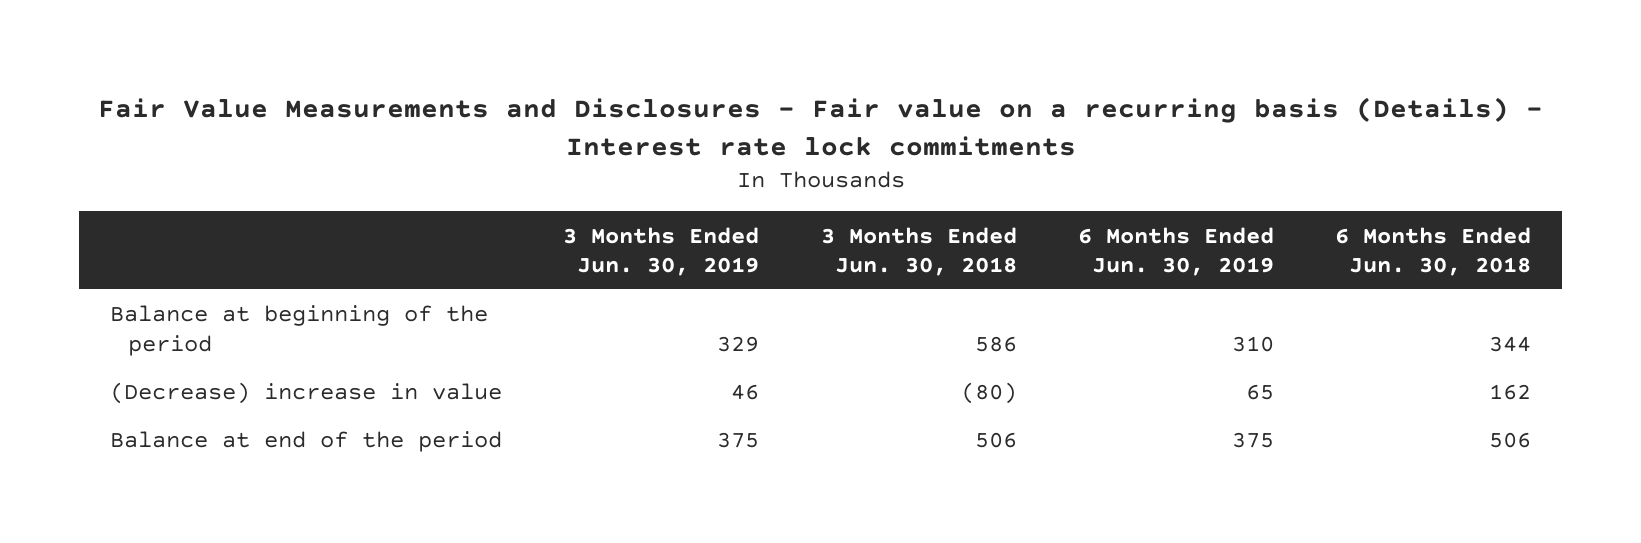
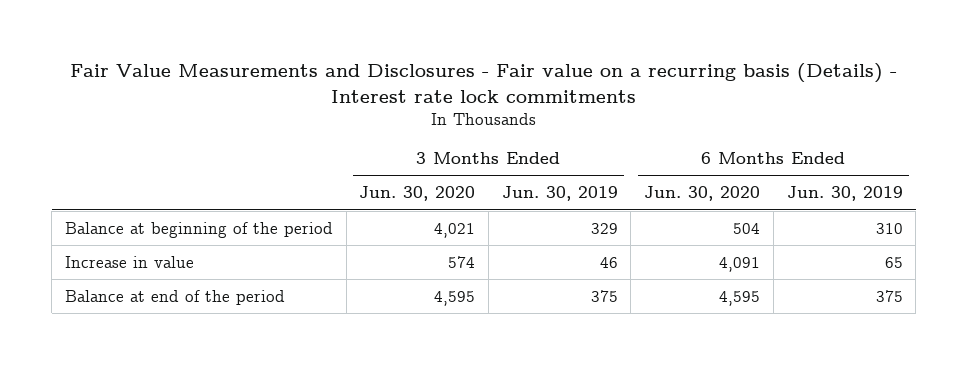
- | 3 Months Ended Jun. 30, 2019 | 3 Months Ended Jun. 30, 2018 | 6 Months Ended Jun. 30, 2019 | 6 Months Ended Jun. 30, 2018
+ | 3 Months Ended Jun. 30, 2020 | 3 Months Ended Jun. 30, 2019 | 6 Months Ended Jun. 30, 2020 | 6 Months Ended Jun. 30, 2019
- (Decrease) increase in value | 46 | (80) | 65 | 162
+ Increase in value | 574 | 46 | 4,091 | 65

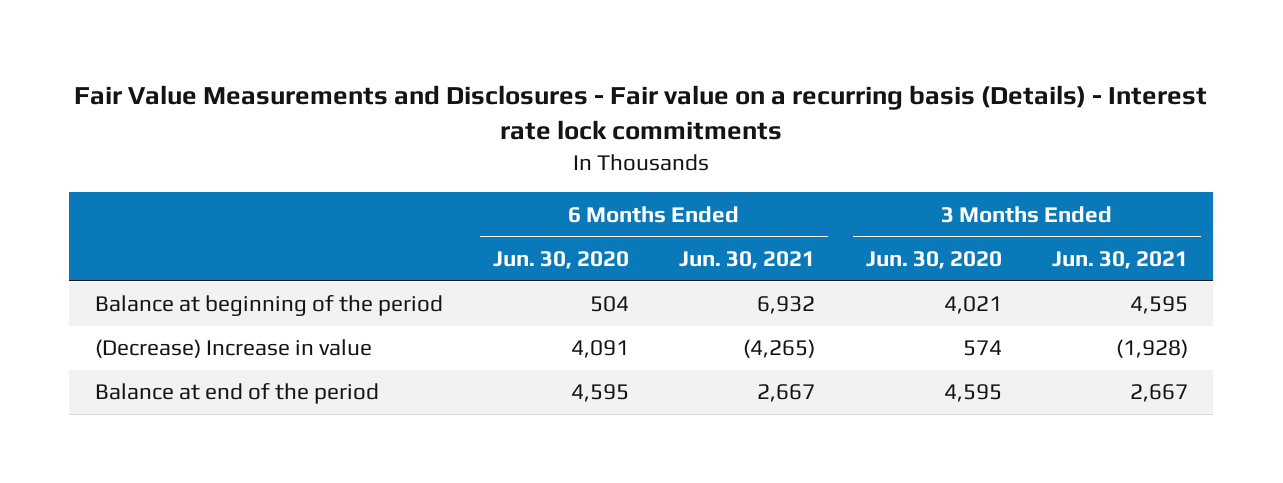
- | 3 Months Ended Jun. 30, 2020 | 3 Months Ended Jun. 30, 2019 | 6 Months Ended Jun. 30, 2020 | 6 Months Ended Jun. 30, 2019
+ | 6 Months Ended Jun. 30, 2020 | 6 Months Ended Jun. 30, 2021 | 3 Months Ended Jun. 30, 2020 | 3 Months Ended Jun. 30, 2021
- Increase in value | 574 | 46 | 4,091 | 65
+ (Decrease) Increase in value | 4,091 | (4,265) | 574 | (1,928)

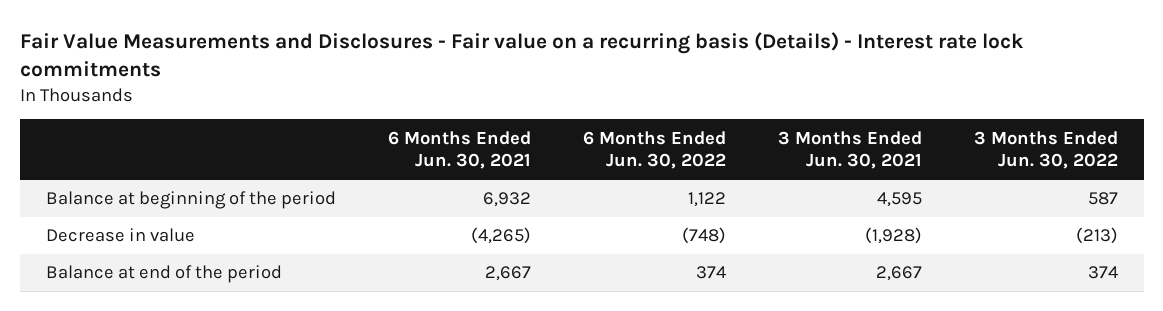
- | 6 Months Ended Jun. 30, 2020 | 6 Months Ended Jun. 30, 2021 | 3 Months Ended Jun. 30, 2020 | 3 Months Ended Jun. 30, 2021
+ | 6 Months Ended Jun. 30, 2021 | 6 Months Ended Jun. 30, 2022 | 3 Months Ended Jun. 30, 2021 | 3 Months Ended Jun. 30, 2022
- (Decrease) Increase in value | 4,091 | (4,265) | 574 | (1,928)
+ Decrease in value | (4,265) | (748) | (1,928) | (213)

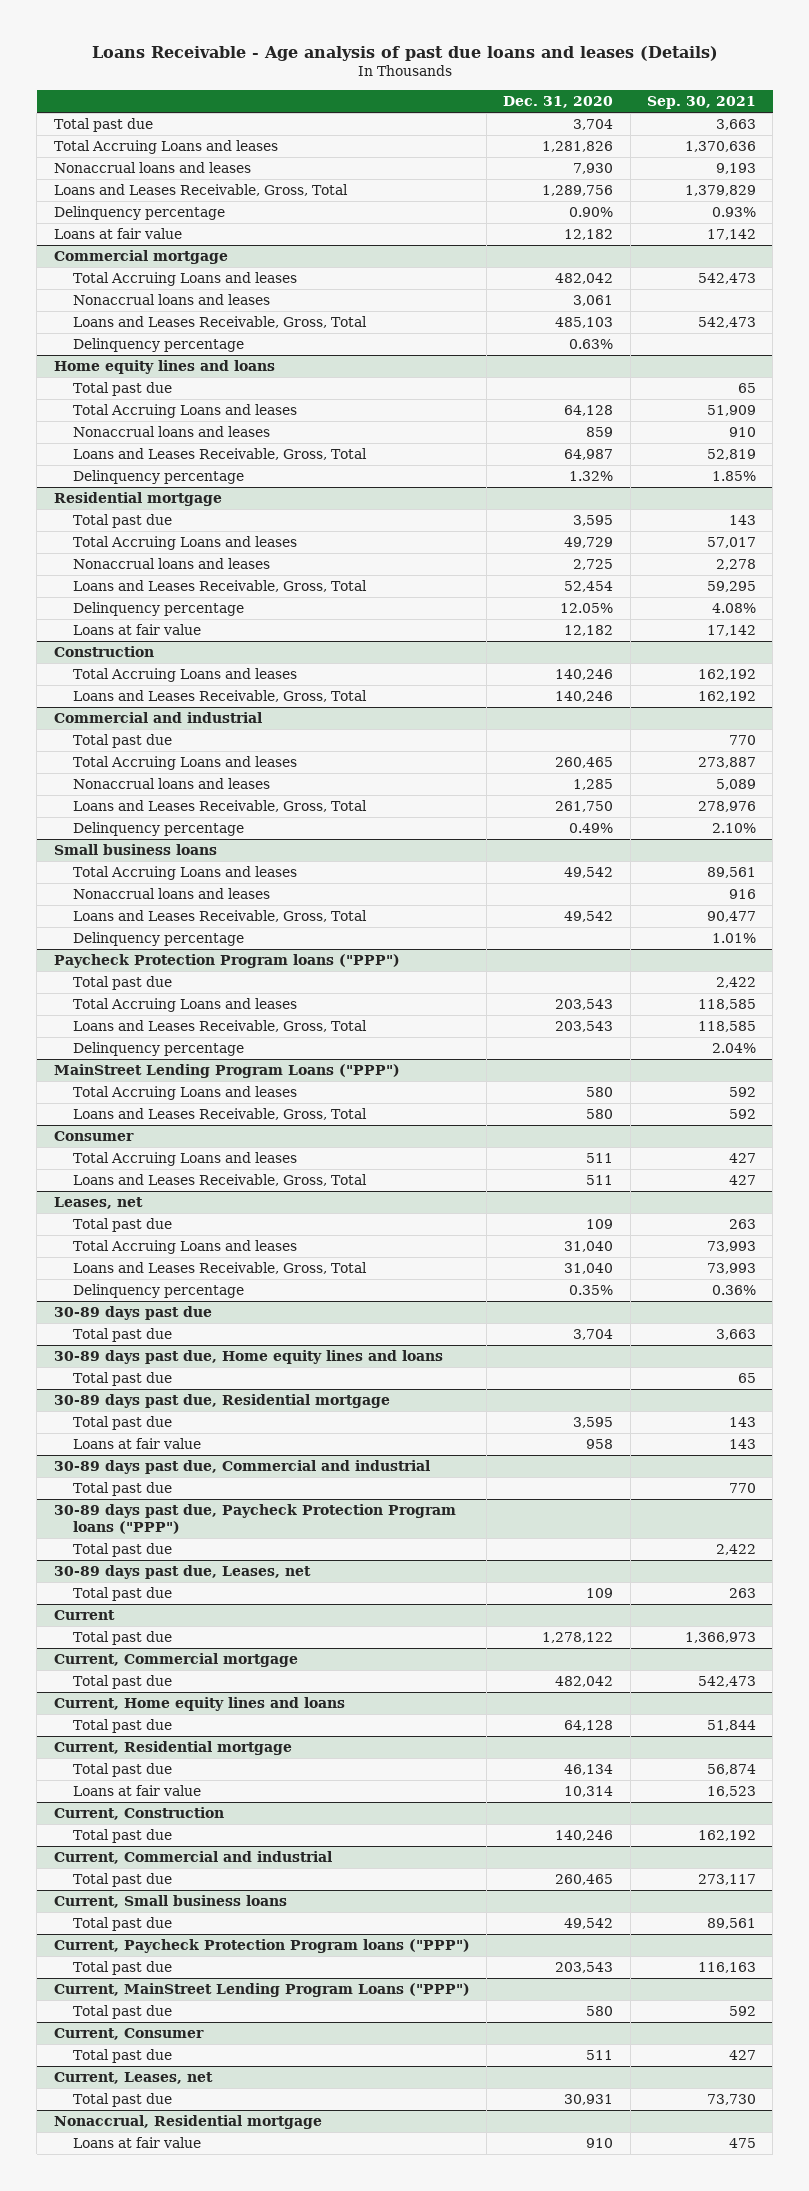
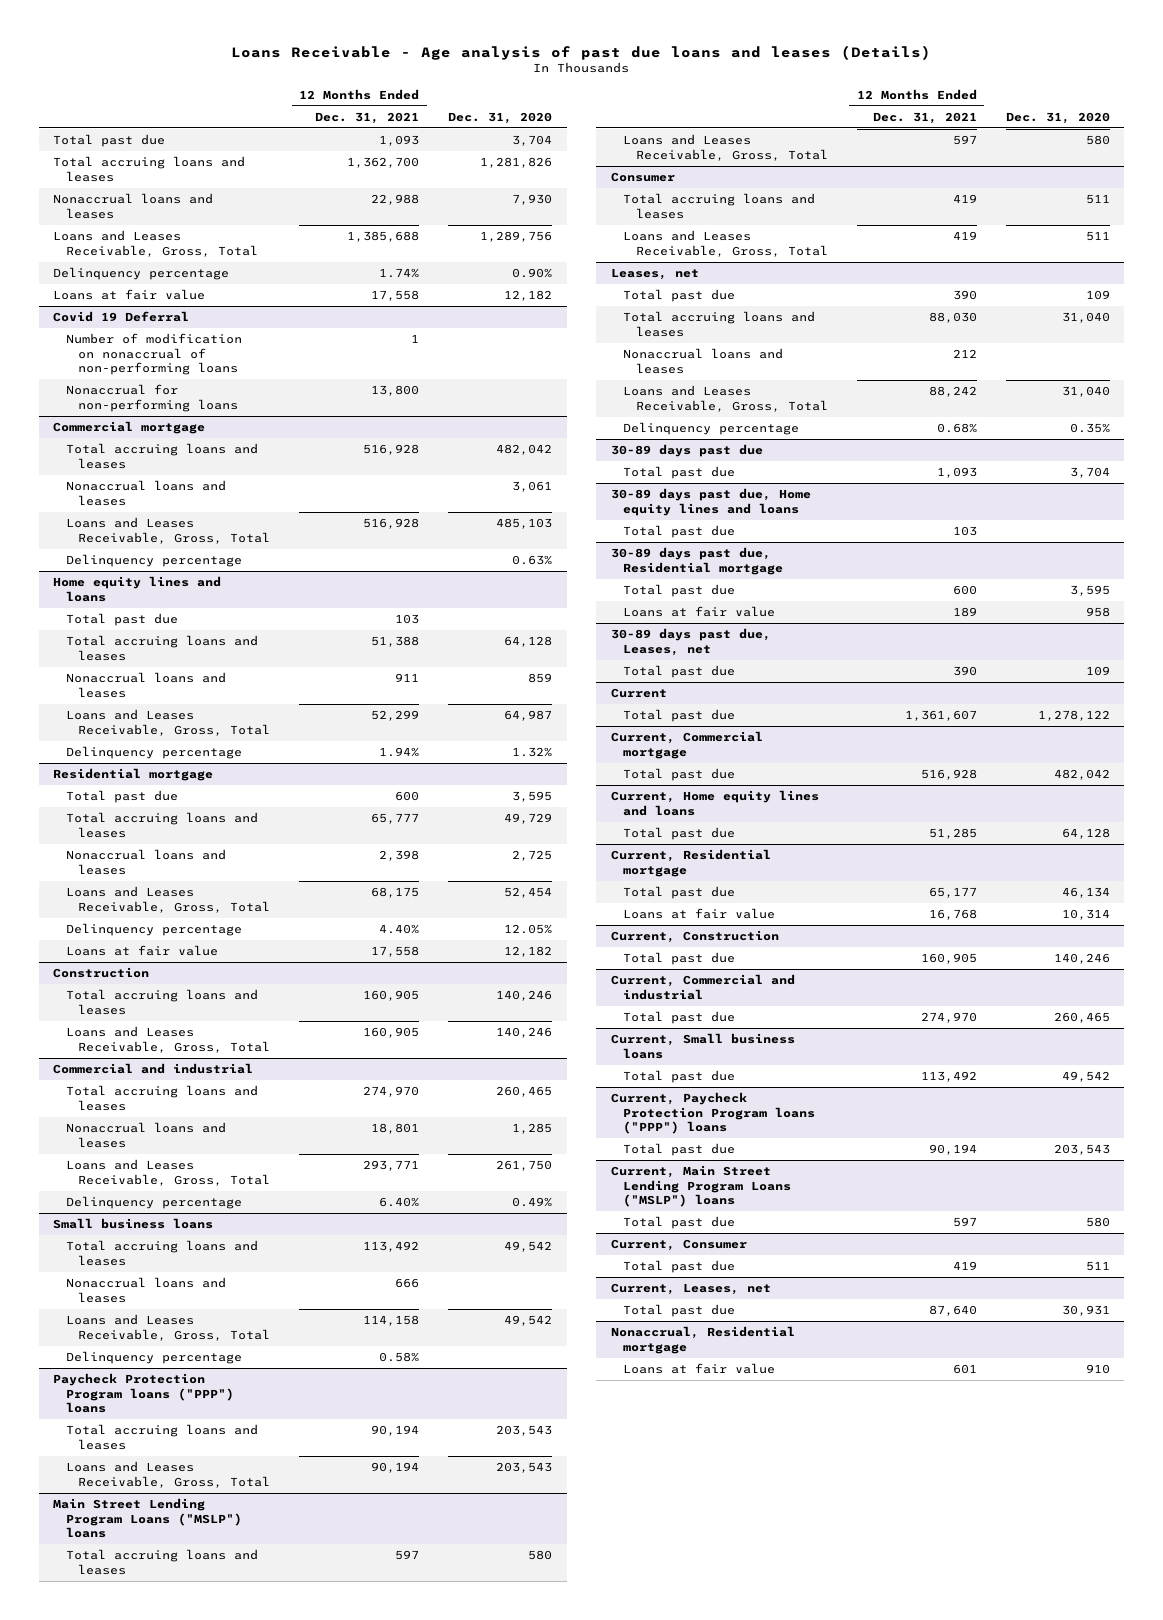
- | Dec. 31, 2020 | Sep. 30, 2021
+ | 12 Months Ended Dec. 31, 2021 | Dec. 31, 2020
- Total Accruing Loans and leases | 1,281,826 | 1,370,636
+ Total accruing loans and leases | 1,362,700 | 1,281,826
+ Covid 19 Deferral
+ Number of modification on nonaccrual of non-performing loans | 1 |
+ Nonaccrual for non-performing loans | 13,800 |
@ Commercial mortgage
- Total Accruing Loans and leases | 482,042 | 542,473
+ Total accruing loans and leases | 516,928 | 482,042
@ Home equity lines and loans
- Total Accruing Loans and leases | 64,128 | 51,909
+ Total accruing loans and leases | 51,388 | 64,128
@ Residential mortgage
- Total Accruing Loans and leases | 49,729 | 57,017
+ Total accruing loans and leases | 65,777 | 49,729
@ Construction
- Total Accruing Loans and leases | 140,246 | 162,192
+ Total accruing loans and leases | 160,905 | 140,246
@ Commercial and industrial
- Total past due | | 770
- Total Accruing Loans and leases | 260,465 | 273,887
+ Total accruing loans and leases | 274,970 | 260,465
@ Small business loans
- Total Accruing Loans and leases | 49,542 | 89,561
+ Total accruing loans and leases | 113,492 | 49,542
- Paycheck Protection Program loans ("PPP")
- Total past due | | 2,422
- Total Accruing Loans and leases | 203,543 | 118,585
+ Paycheck Protection Program loans ("PPP") loans
+ Total accruing loans and leases | 90,194 | 203,543
- Delinquency percentage | | 2.04%
- MainStreet Lending Program Loans ("PPP")
- Total Accruing Loans and leases | 580 | 592
+ Main Street Lending Program Loans ("MSLP") loans
+ Total accruing loans and leases | 597 | 580
@ Consumer
- Total Accruing Loans and leases | 511 | 427
+ Total accruing loans and leases | 419 | 511
@ Leases, net
- Total Accruing Loans and leases | 31,040 | 73,993
+ Total accruing loans and leases | 88,030 | 31,040
+ Nonaccrual loans and leases | 212 |
- 30-89 days past due, Commercial and industrial
- Total past due | | 770
- 30-89 days past due, Paycheck Protection Program loans ("PPP")
- Total past due | | 2,422
- Current, Paycheck Protection Program loans ("PPP")
+ Current, Paycheck Protection Program loans ("PPP") loans
- Current, MainStreet Lending Program Loans ("PPP")
+ Current, Main Street Lending Program Loans ("MSLP") loans

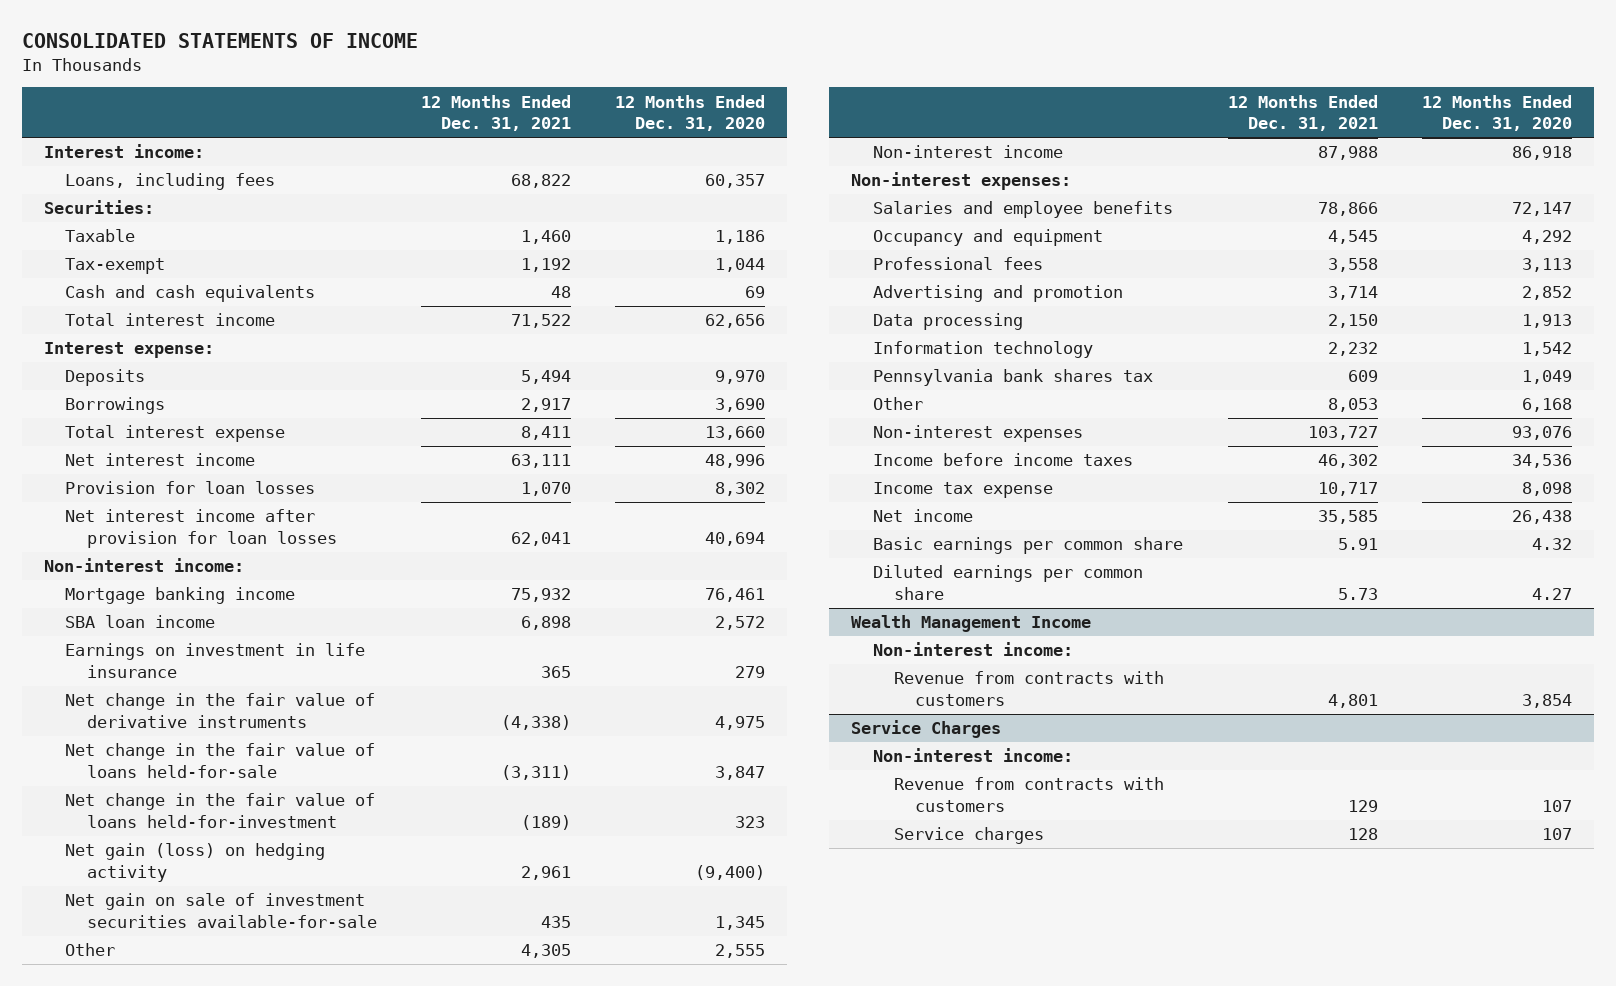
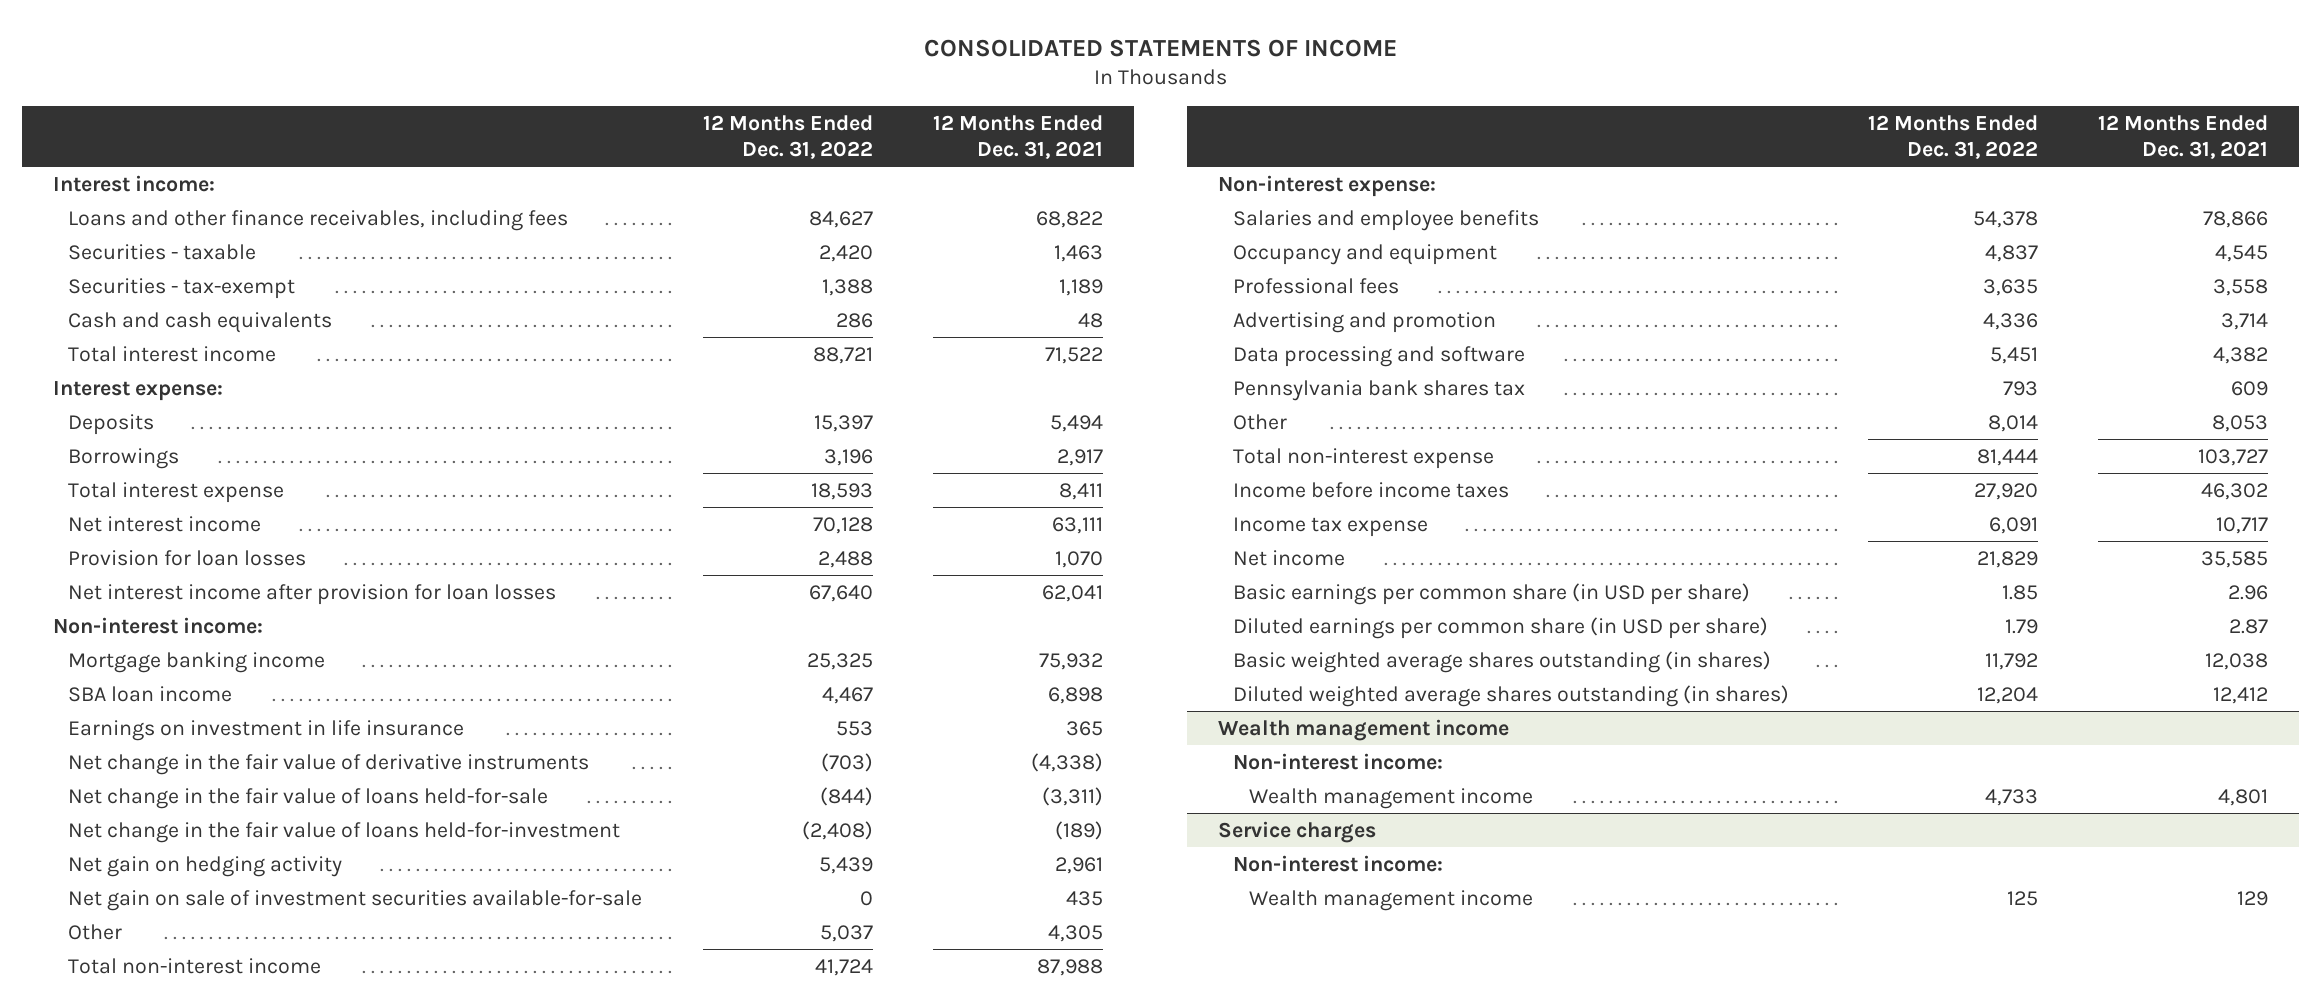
- | 12 Months Ended Dec. 31, 2021 | 12 Months Ended Dec. 31, 2020
+ | 12 Months Ended Dec. 31, 2022 | 12 Months Ended Dec. 31, 2021
- Loans, including fees | 68,822 | 60,357
- Securities:
- Taxable | 1,460 | 1,186
- Tax-exempt | 1,192 | 1,044
+ Loans and other finance receivables, including fees | 84,627 | 68,822
+ Securities - taxable | 2,420 | 1,463
+ Securities - tax-exempt | 1,388 | 1,189
- Net gain (loss) on hedging activity | 2,961 | (9,400)
+ Net gain on hedging activity | 5,439 | 2,961
- Non-interest income | 87,988 | 86,918
- Non-interest expenses:
+ Total non-interest income | 41,724 | 87,988
+ Non-interest expense:
- Data processing | 2,150 | 1,913
- Information technology | 2,232 | 1,542
+ Data processing and software | 5,451 | 4,382
- Non-interest expenses | 103,727 | 93,076
+ Total non-interest expense | 81,444 | 103,727
- Basic earnings per common share | 5.91 | 4.32
- Diluted earnings per common share | 5.73 | 4.27
- Wealth Management Income
+ Basic earnings per common share (in USD per share) | 1.85 | 2.96
+ Diluted earnings per common share (in USD per share) | 1.79 | 2.87
+ Basic weighted average shares outstanding (in shares) | 11,792 | 12,038
+ Diluted weighted average shares outstanding (in shares) | 12,204 | 12,412
+ Wealth management income
- Revenue from contracts with customers | 4,801 | 3,854
- Service Charges
+ Wealth management income | 4,733 | 4,801
+ Service charges
- Revenue from contracts with customers | 129 | 107
- Service charges | 128 | 107
+ Wealth management income | 125 | 129

